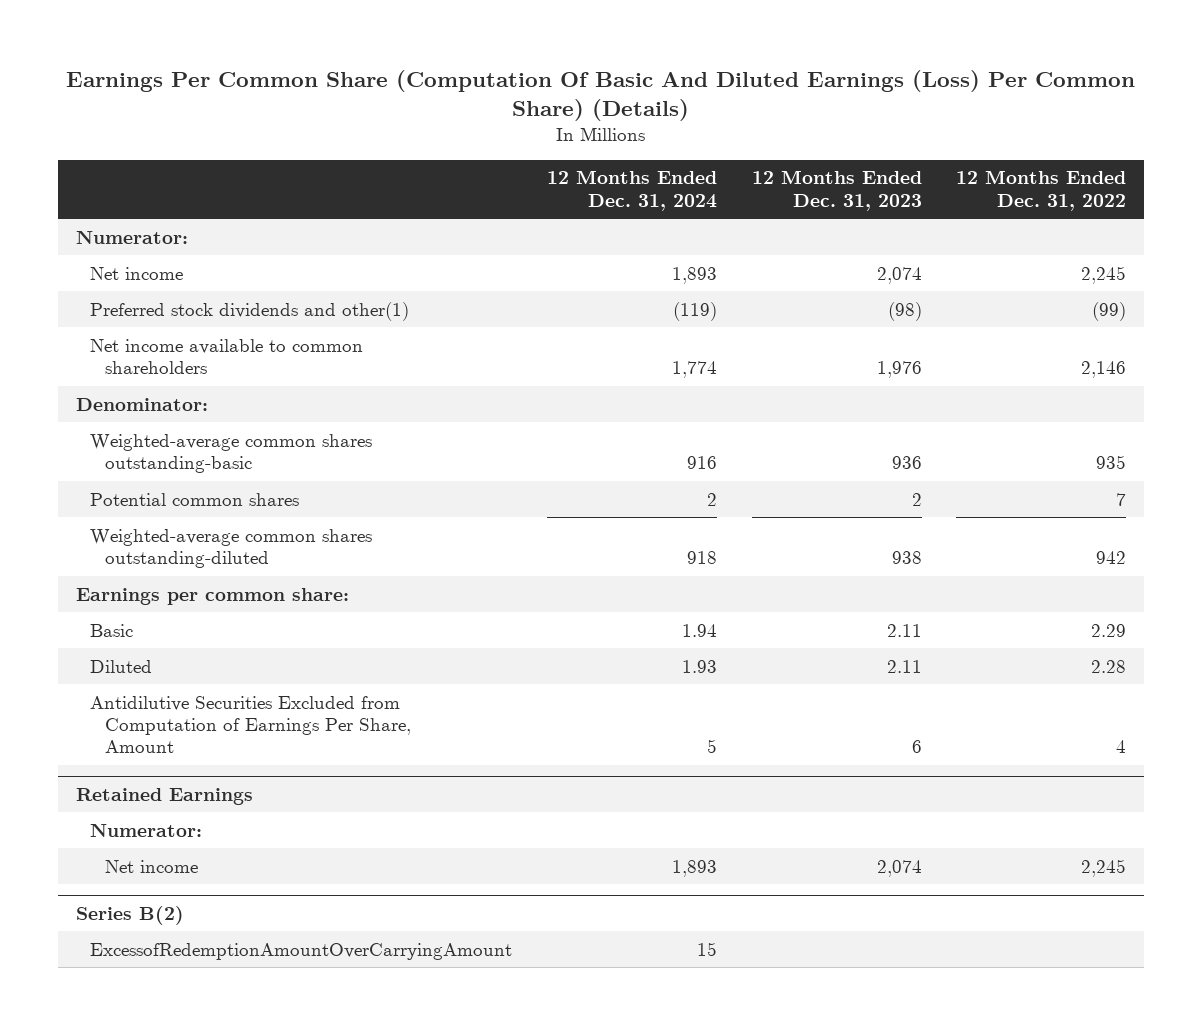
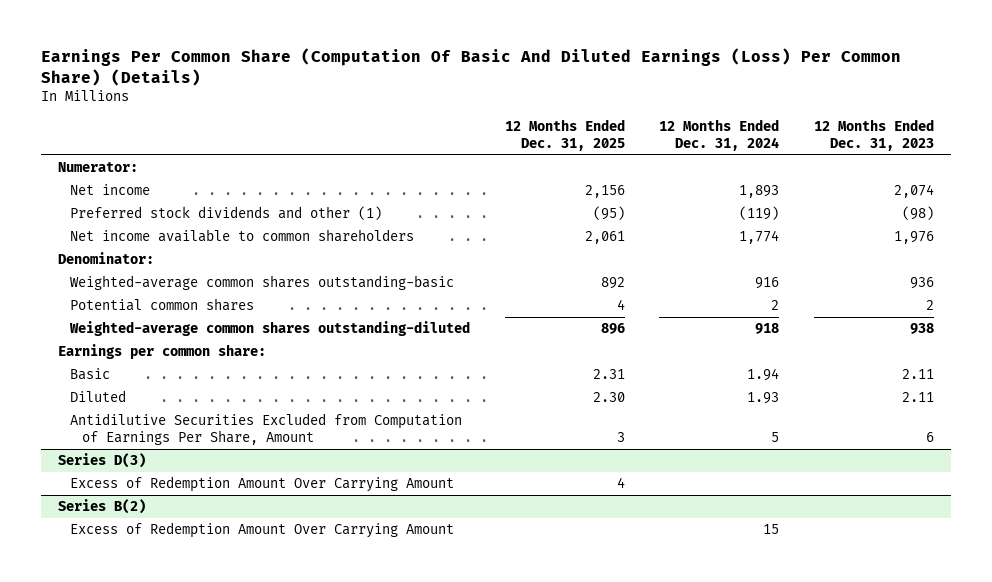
- | 12 Months Ended Dec. 31, 2024 | 12 Months Ended Dec. 31, 2023 | 12 Months Ended Dec. 31, 2022
+ | 12 Months Ended Dec. 31, 2025 | 12 Months Ended Dec. 31, 2024 | 12 Months Ended Dec. 31, 2023
- Preferred stock dividends and other(1) | (119) | (98) | (99)
+ Preferred stock dividends and other (1) | (95) | (119) | (98)
- Retained Earnings
- Numerator:
- Net income | 1,893 | 2,074 | 2,245
+ Series D(3)
+ Excess of Redemption Amount Over Carrying Amount | 4 | |
@ Series B(2)
- ExcessofRedemptionAmountOverCarryingAmount | 15 | |
+ Excess of Redemption Amount Over Carrying Amount | | 15 |

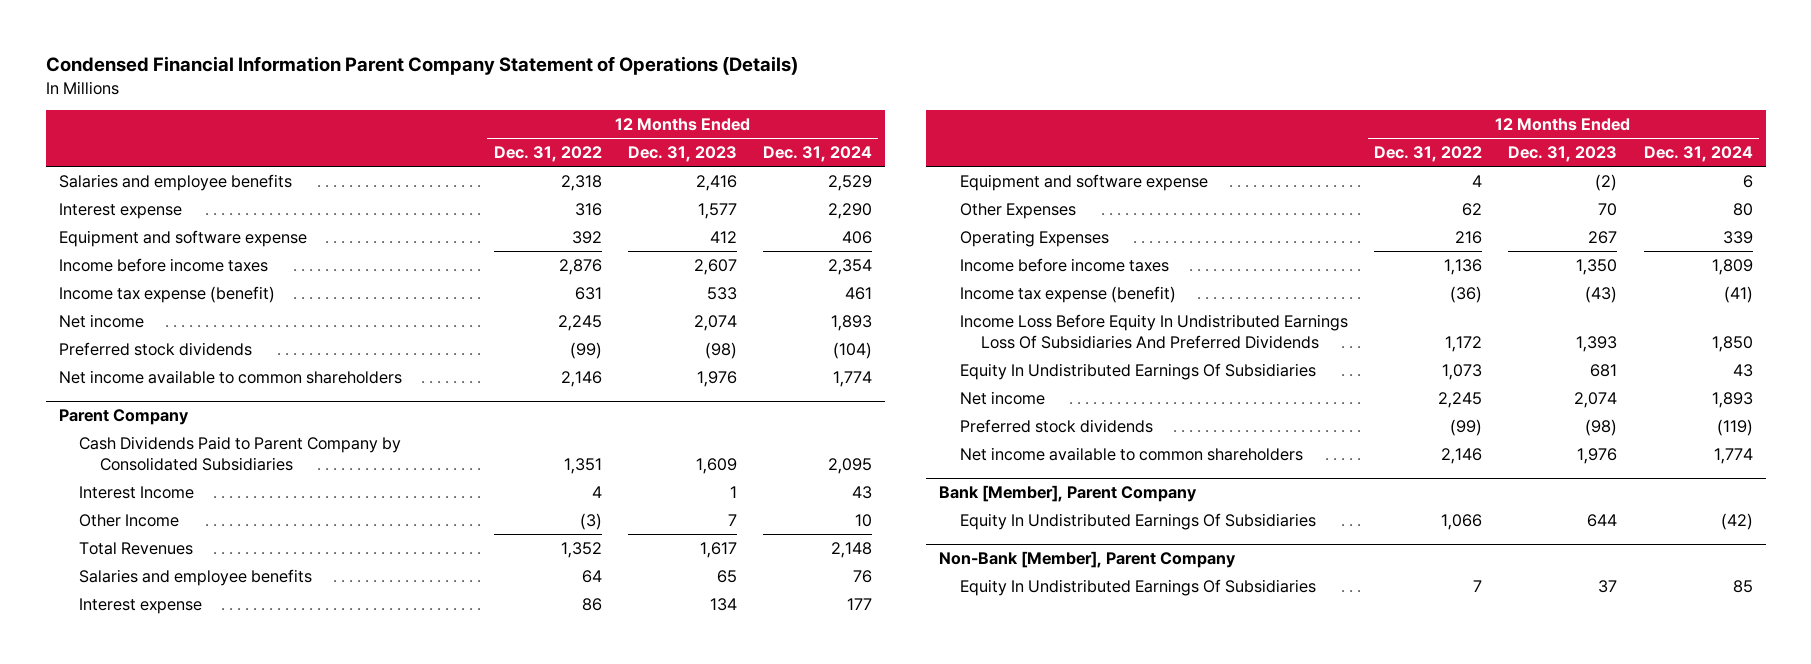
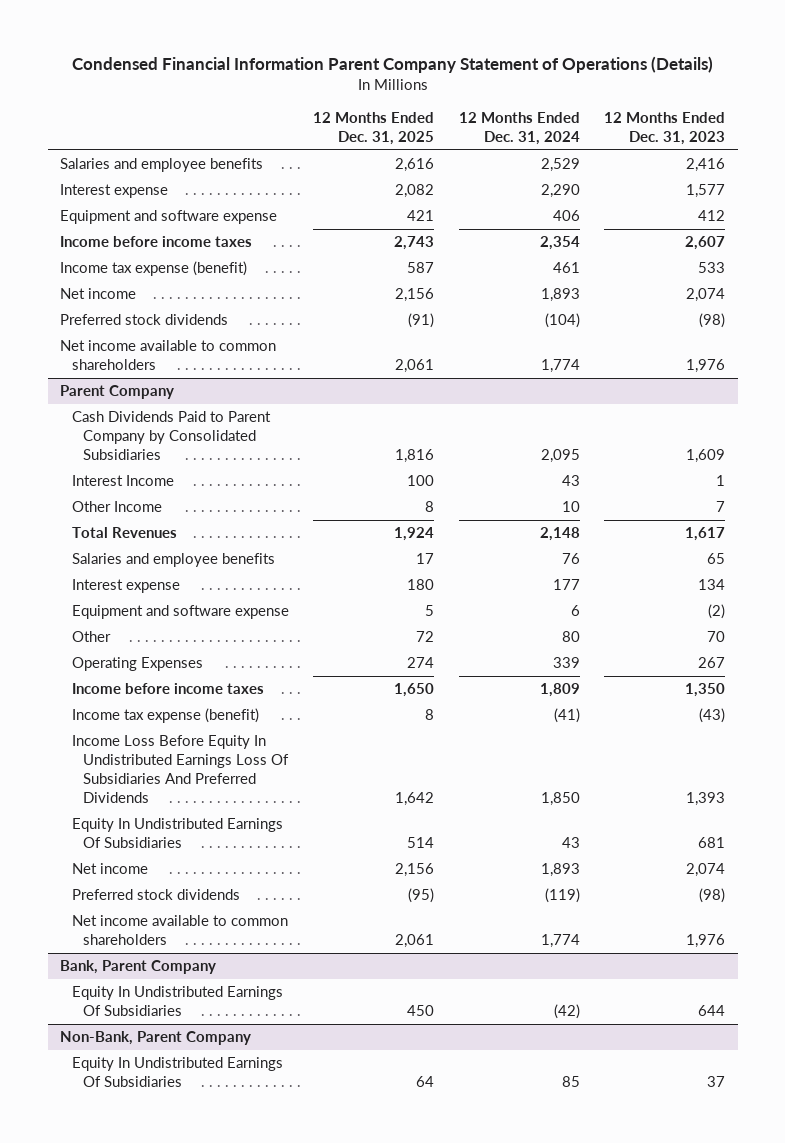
- | 12 Months Ended Dec. 31, 2022 | 12 Months Ended Dec. 31, 2023 | 12 Months Ended Dec. 31, 2024
+ | 12 Months Ended Dec. 31, 2025 | 12 Months Ended Dec. 31, 2024 | 12 Months Ended Dec. 31, 2023
@ Parent Company
- Other Expenses | 62 | 70 | 80
+ Other | 72 | 80 | 70
- Bank [Member], Parent Company
+ Bank, Parent Company
- Non-Bank [Member], Parent Company
+ Non-Bank, Parent Company

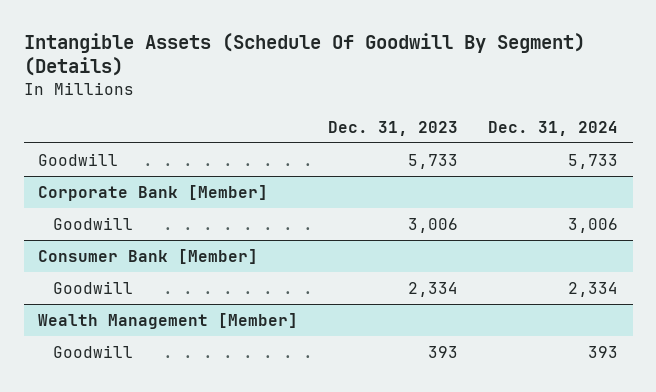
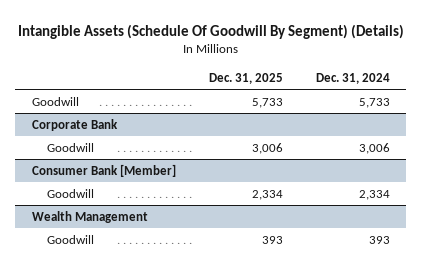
- | Dec. 31, 2023 | Dec. 31, 2024
+ | Dec. 31, 2025 | Dec. 31, 2024
- Corporate Bank [Member]
+ Corporate Bank
- Wealth Management [Member]
+ Wealth Management

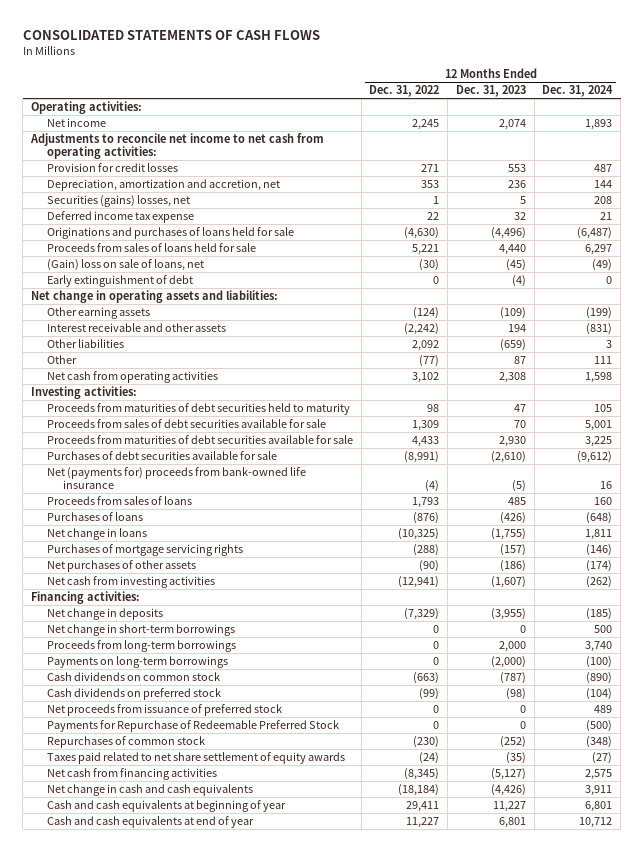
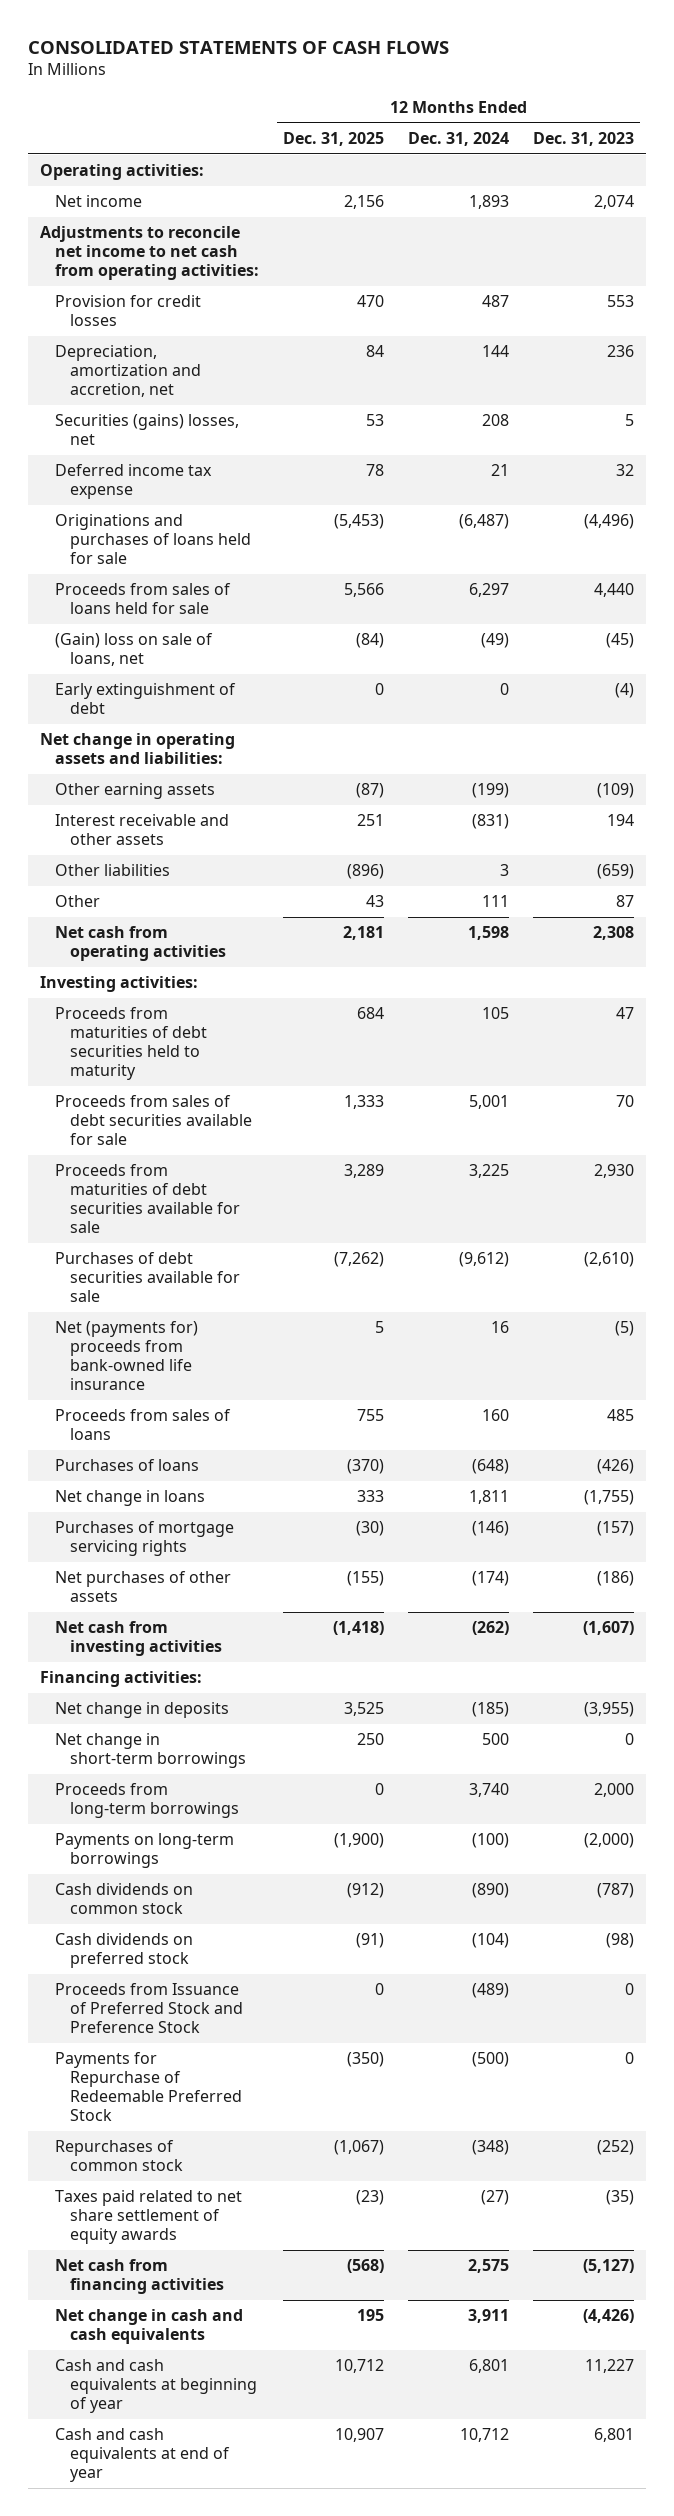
- | 12 Months Ended Dec. 31, 2022 | 12 Months Ended Dec. 31, 2023 | 12 Months Ended Dec. 31, 2024
+ | 12 Months Ended Dec. 31, 2025 | 12 Months Ended Dec. 31, 2024 | 12 Months Ended Dec. 31, 2023
- Net proceeds from issuance of preferred stock | 0 | 0 | 489
+ Proceeds from Issuance of Preferred Stock and Preference Stock | 0 | (489) | 0

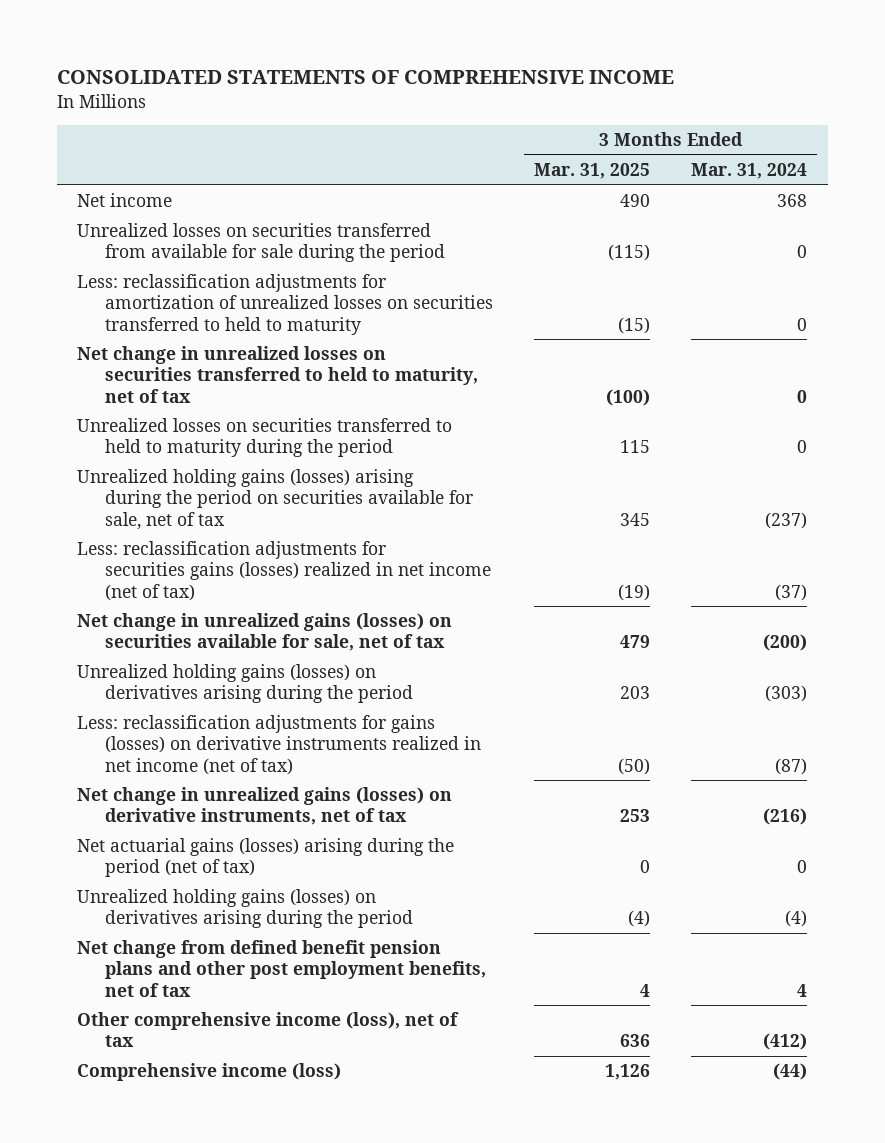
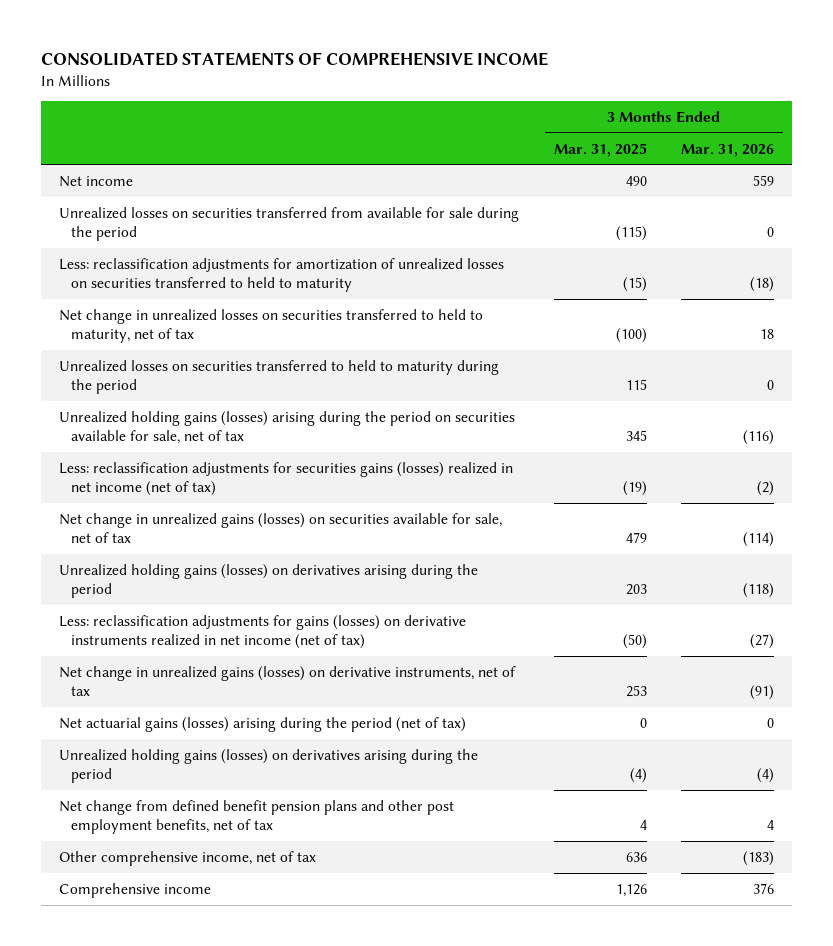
- | 3 Months Ended Mar. 31, 2025 | 3 Months Ended Mar. 31, 2024
+ | 3 Months Ended Mar. 31, 2025 | 3 Months Ended Mar. 31, 2026
- Other comprehensive income (loss), net of tax | 636 | (412)
- Comprehensive income (loss) | 1,126 | (44)
+ Other comprehensive income, net of tax | 636 | (183)
+ Comprehensive income | 1,126 | 376

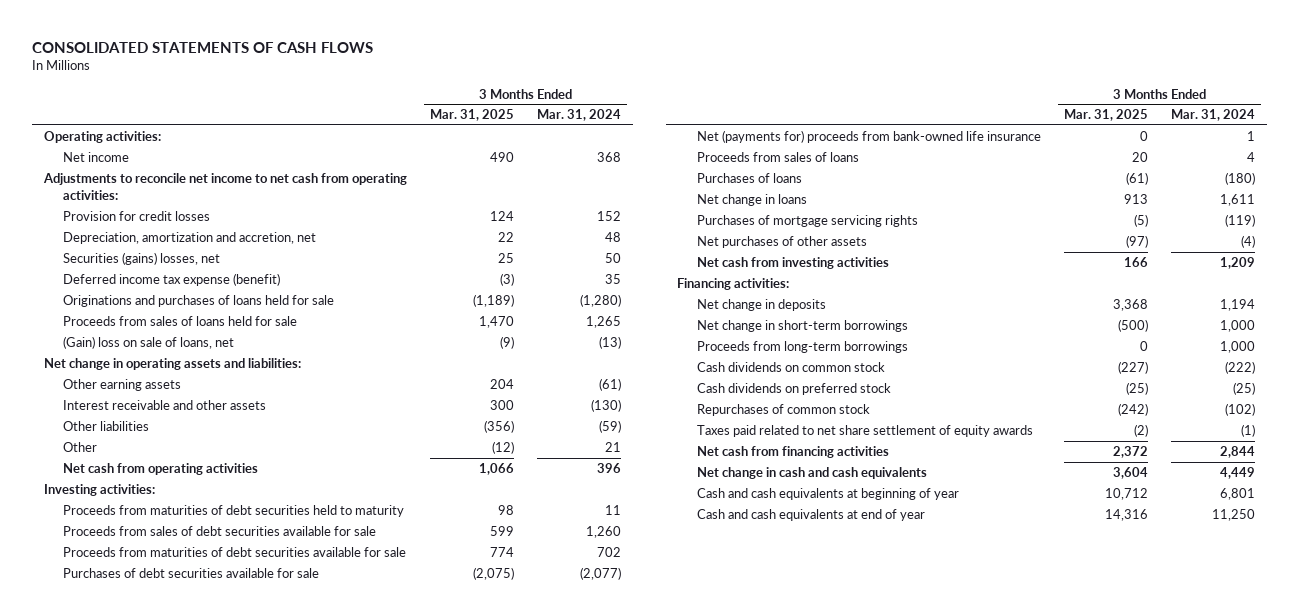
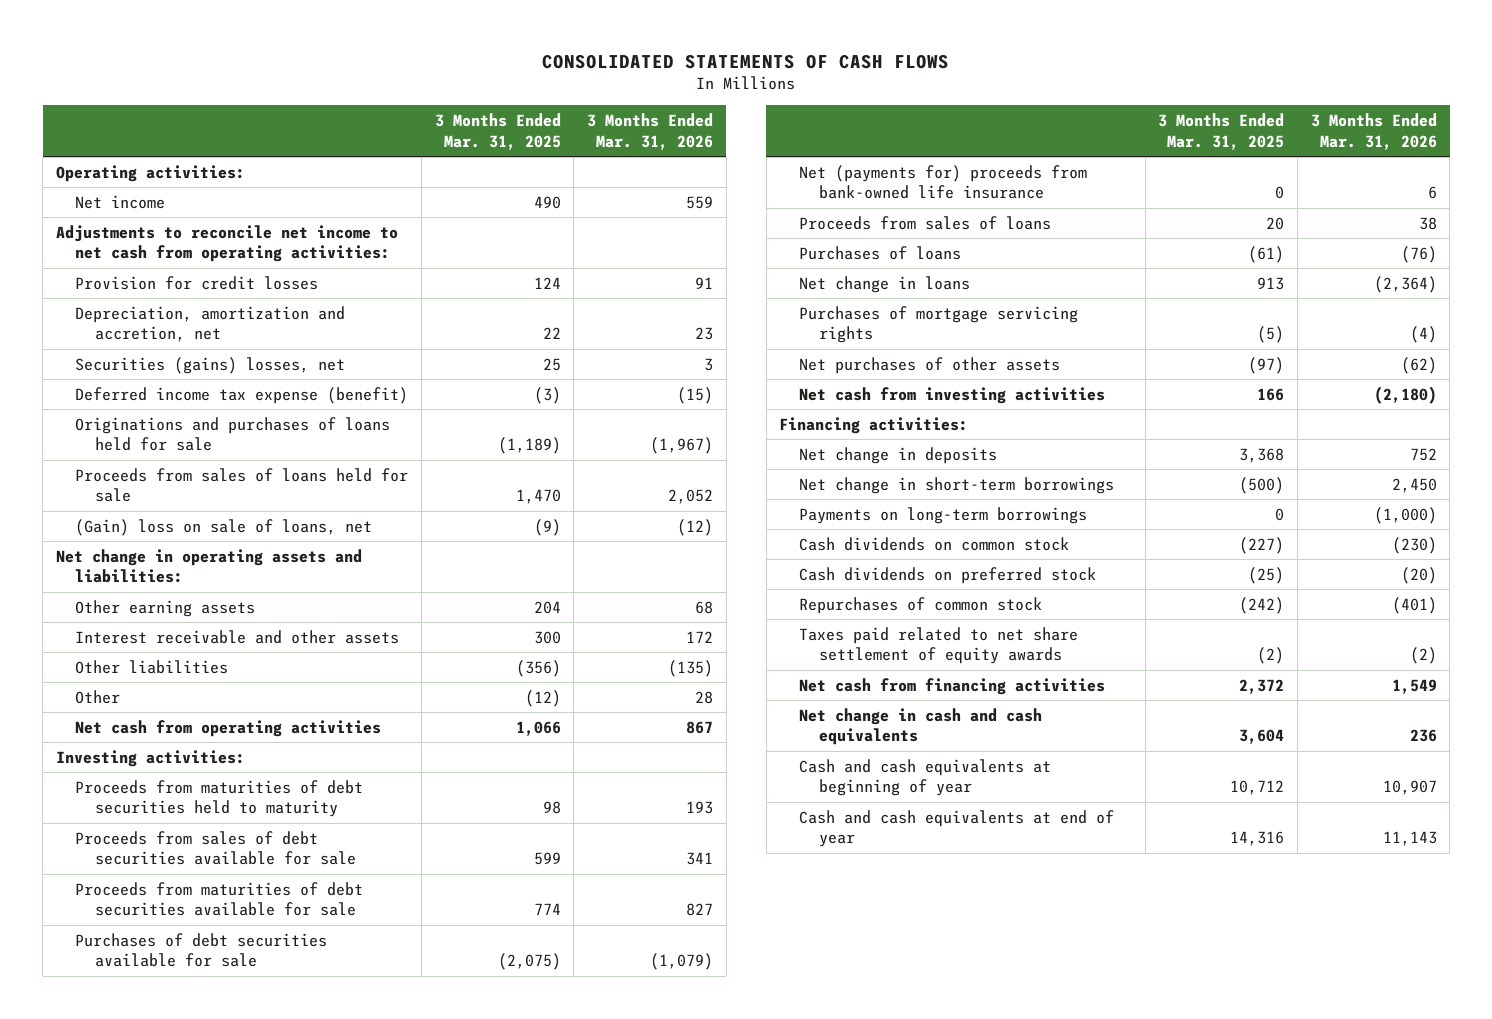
- | 3 Months Ended Mar. 31, 2025 | 3 Months Ended Mar. 31, 2024
+ | 3 Months Ended Mar. 31, 2025 | 3 Months Ended Mar. 31, 2026
- Proceeds from long-term borrowings | 0 | 1,000
+ Payments on long-term borrowings | 0 | (1,000)

